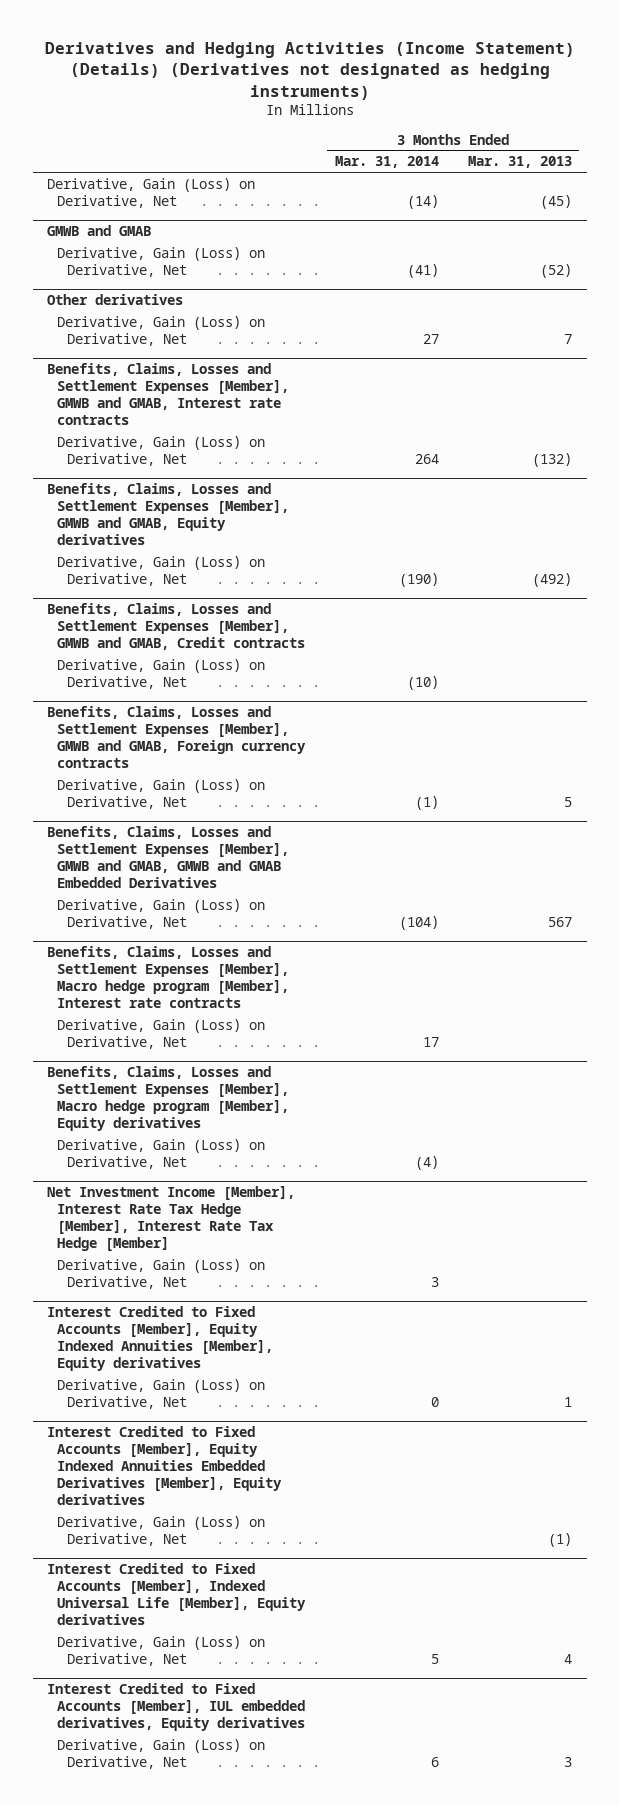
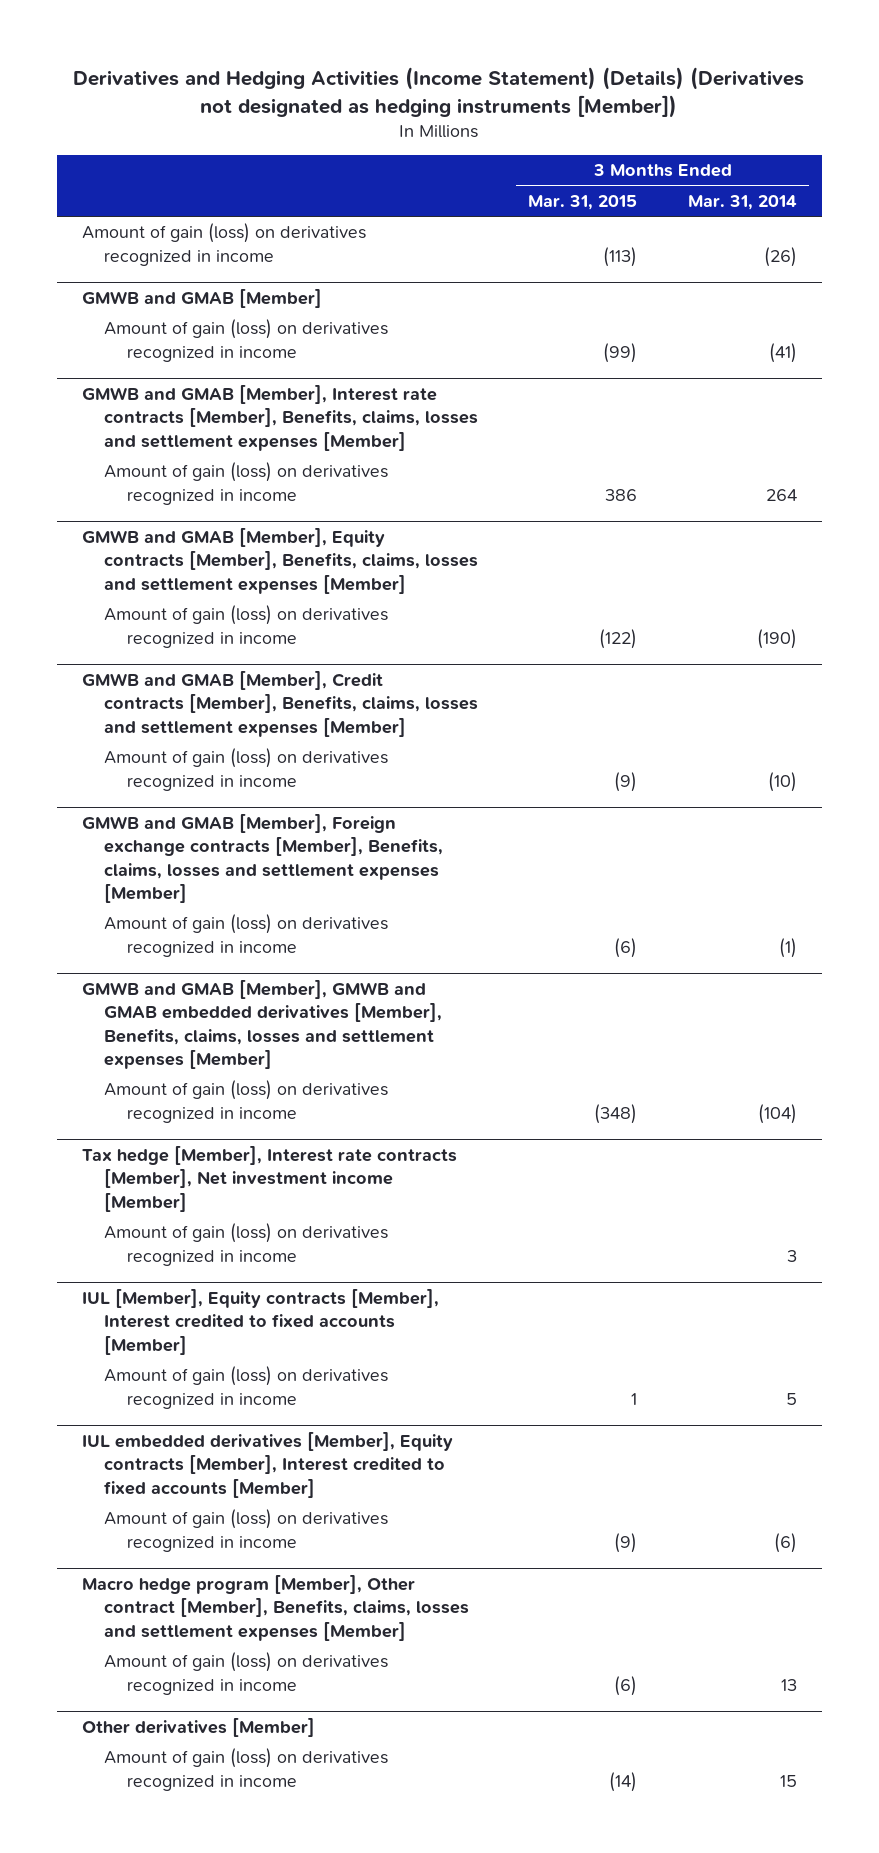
- Derivatives and Hedging Activities (Income Statement) (Details) (Derivatives not designated as hedging instruments)
+ Derivatives and Hedging Activities (Income Statement) (Details) (Derivatives not designated as hedging instruments [Member])
- | 3 Months Ended Mar. 31, 2014 | 3 Months Ended Mar. 31, 2013
+ | 3 Months Ended Mar. 31, 2015 | 3 Months Ended Mar. 31, 2014
- Derivative, Gain (Loss) on Derivative, Net | (14) | (45)
- GMWB and GMAB
- Derivative, Gain (Loss) on Derivative, Net | (41) | (52)
- Other derivatives
- Derivative, Gain (Loss) on Derivative, Net | 27 | 7
- Benefits, Claims, Losses and Settlement Expenses [Member], GMWB and GMAB, Interest rate contracts
- Derivative, Gain (Loss) on Derivative, Net | 264 | (132)
- Benefits, Claims, Losses and Settlement Expenses [Member], GMWB and GMAB, Equity derivatives
- Derivative, Gain (Loss) on Derivative, Net | (190) | (492)
- Benefits, Claims, Losses and Settlement Expenses [Member], GMWB and GMAB, Credit contracts
- Derivative, Gain (Loss) on Derivative, Net | (10) |
- Benefits, Claims, Losses and Settlement Expenses [Member], GMWB and GMAB, Foreign currency contracts
- Derivative, Gain (Loss) on Derivative, Net | (1) | 5
- Benefits, Claims, Losses and Settlement Expenses [Member], GMWB and GMAB, GMWB and GMAB Embedded Derivatives
- Derivative, Gain (Loss) on Derivative, Net | (104) | 567
- Benefits, Claims, Losses and Settlement Expenses [Member], Macro hedge program [Member], Interest rate contracts
- Derivative, Gain (Loss) on Derivative, Net | 17 |
- Benefits, Claims, Losses and Settlement Expenses [Member], Macro hedge program [Member], Equity derivatives
- Derivative, Gain (Loss) on Derivative, Net | (4) |
- Net Investment Income [Member], Interest Rate Tax Hedge [Member], Interest Rate Tax Hedge [Member]
- Derivative, Gain (Loss) on Derivative, Net | 3 |
- Interest Credited to Fixed Accounts [Member], Equity Indexed Annuities [Member], Equity derivatives
- Derivative, Gain (Loss) on Derivative, Net | 0 | 1
- Interest Credited to Fixed Accounts [Member], Equity Indexed Annuities Embedded Derivatives [Member], Equity derivatives
- Derivative, Gain (Loss) on Derivative, Net | | (1)
- Interest Credited to Fixed Accounts [Member], Indexed Universal Life [Member], Equity derivatives
- Derivative, Gain (Loss) on Derivative, Net | 5 | 4
- Interest Credited to Fixed Accounts [Member], IUL embedded derivatives, Equity derivatives
- Derivative, Gain (Loss) on Derivative, Net | 6 | 3
+ Amount of gain (loss) on derivatives recognized in income | (113) | (26)
+ GMWB and GMAB [Member]
+ Amount of gain (loss) on derivatives recognized in income | (99) | (41)
+ GMWB and GMAB [Member], Interest rate contracts [Member], Benefits, claims, losses and settlement expenses [Member]
+ Amount of gain (loss) on derivatives recognized in income | 386 | 264
+ GMWB and GMAB [Member], Equity contracts [Member], Benefits, claims, losses and settlement expenses [Member]
+ Amount of gain (loss) on derivatives recognized in income | (122) | (190)
+ GMWB and GMAB [Member], Credit contracts [Member], Benefits, claims, losses and settlement expenses [Member]
+ Amount of gain (loss) on derivatives recognized in income | (9) | (10)
+ GMWB and GMAB [Member], Foreign exchange contracts [Member], Benefits, claims, losses and settlement expenses [Member]
+ Amount of gain (loss) on derivatives recognized in income | (6) | (1)
+ GMWB and GMAB [Member], GMWB and GMAB embedded derivatives [Member], Benefits, claims, losses and settlement expenses [Member]
+ Amount of gain (loss) on derivatives recognized in income | (348) | (104)
+ Tax hedge [Member], Interest rate contracts [Member], Net investment income [Member]
+ Amount of gain (loss) on derivatives recognized in income | | 3
+ IUL [Member], Equity contracts [Member], Interest credited to fixed accounts [Member]
+ Amount of gain (loss) on derivatives recognized in income | 1 | 5
+ IUL embedded derivatives [Member], Equity contracts [Member], Interest credited to fixed accounts [Member]
+ Amount of gain (loss) on derivatives recognized in income | (9) | (6)
+ Macro hedge program [Member], Other contract [Member], Benefits, claims, losses and settlement expenses [Member]
+ Amount of gain (loss) on derivatives recognized in income | (6) | 13
+ Other derivatives [Member]
+ Amount of gain (loss) on derivatives recognized in income | (14) | 15

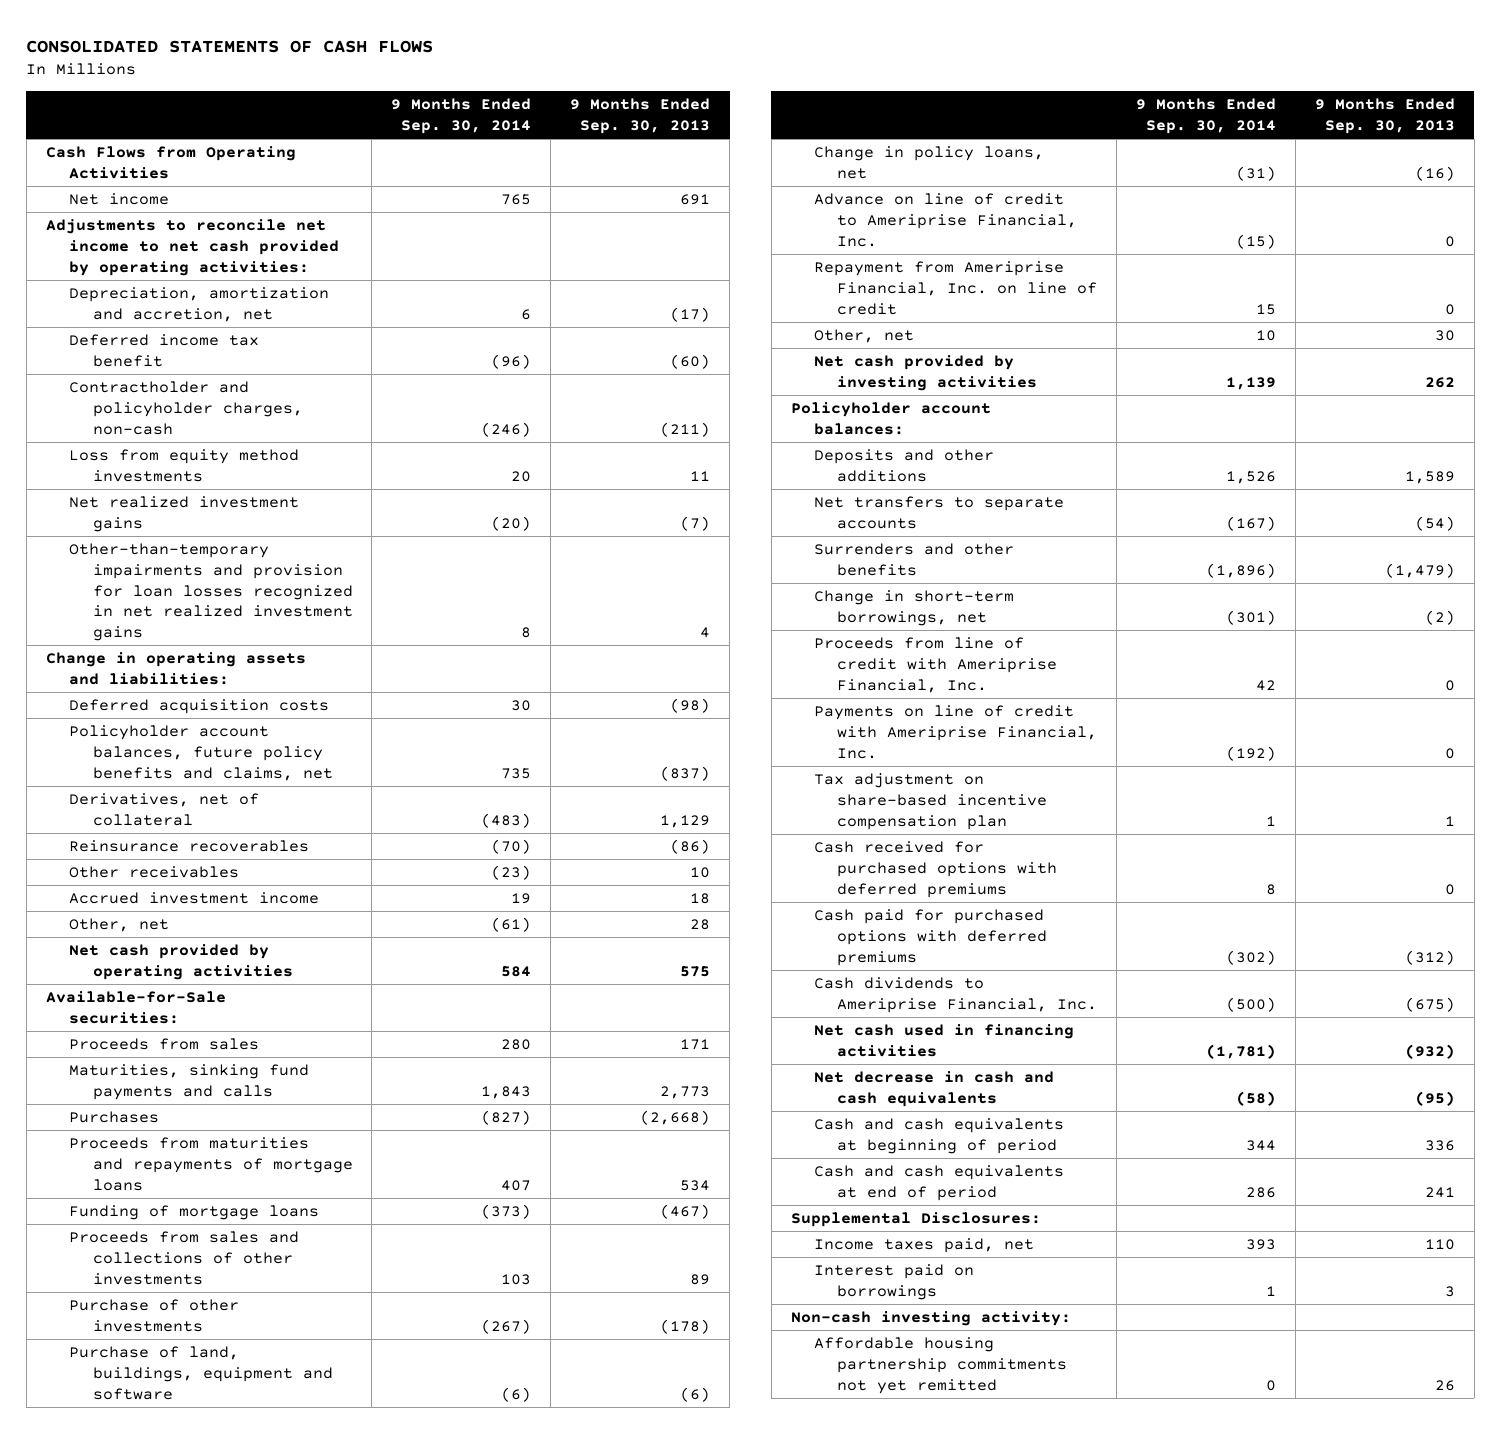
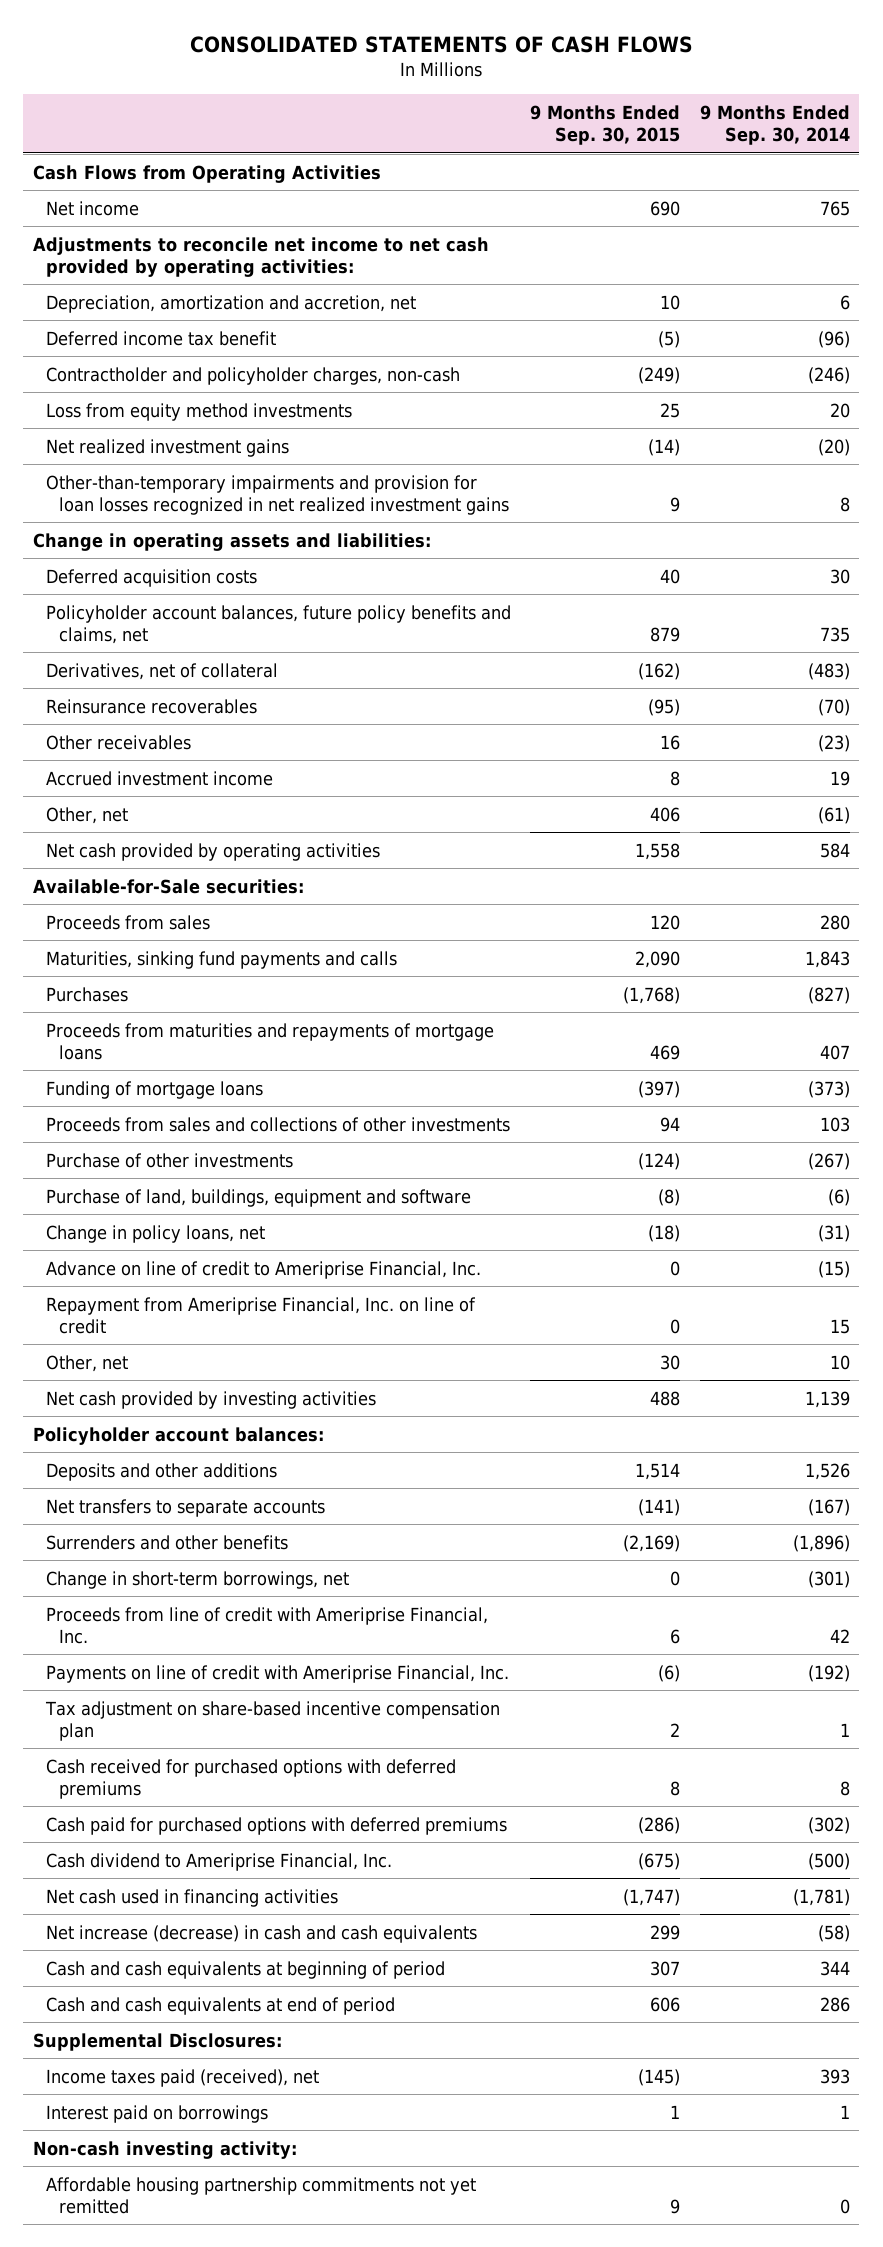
- | 9 Months Ended Sep. 30, 2014 | 9 Months Ended Sep. 30, 2013
+ | 9 Months Ended Sep. 30, 2015 | 9 Months Ended Sep. 30, 2014
- Cash dividends to Ameriprise Financial, Inc. | (500) | (675)
+ Cash dividend to Ameriprise Financial, Inc. | (675) | (500)
- Net decrease in cash and cash equivalents | (58) | (95)
+ Net increase (decrease) in cash and cash equivalents | 299 | (58)
- Income taxes paid, net | 393 | 110
+ Income taxes paid (received), net | (145) | 393

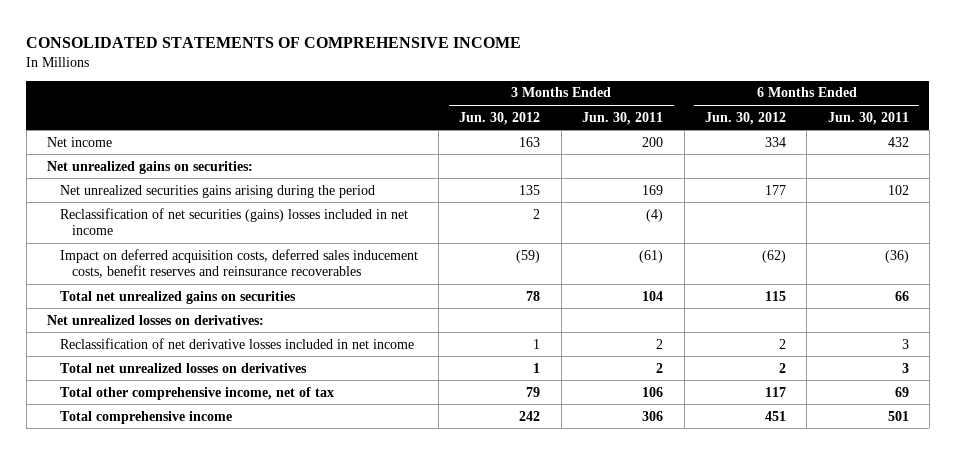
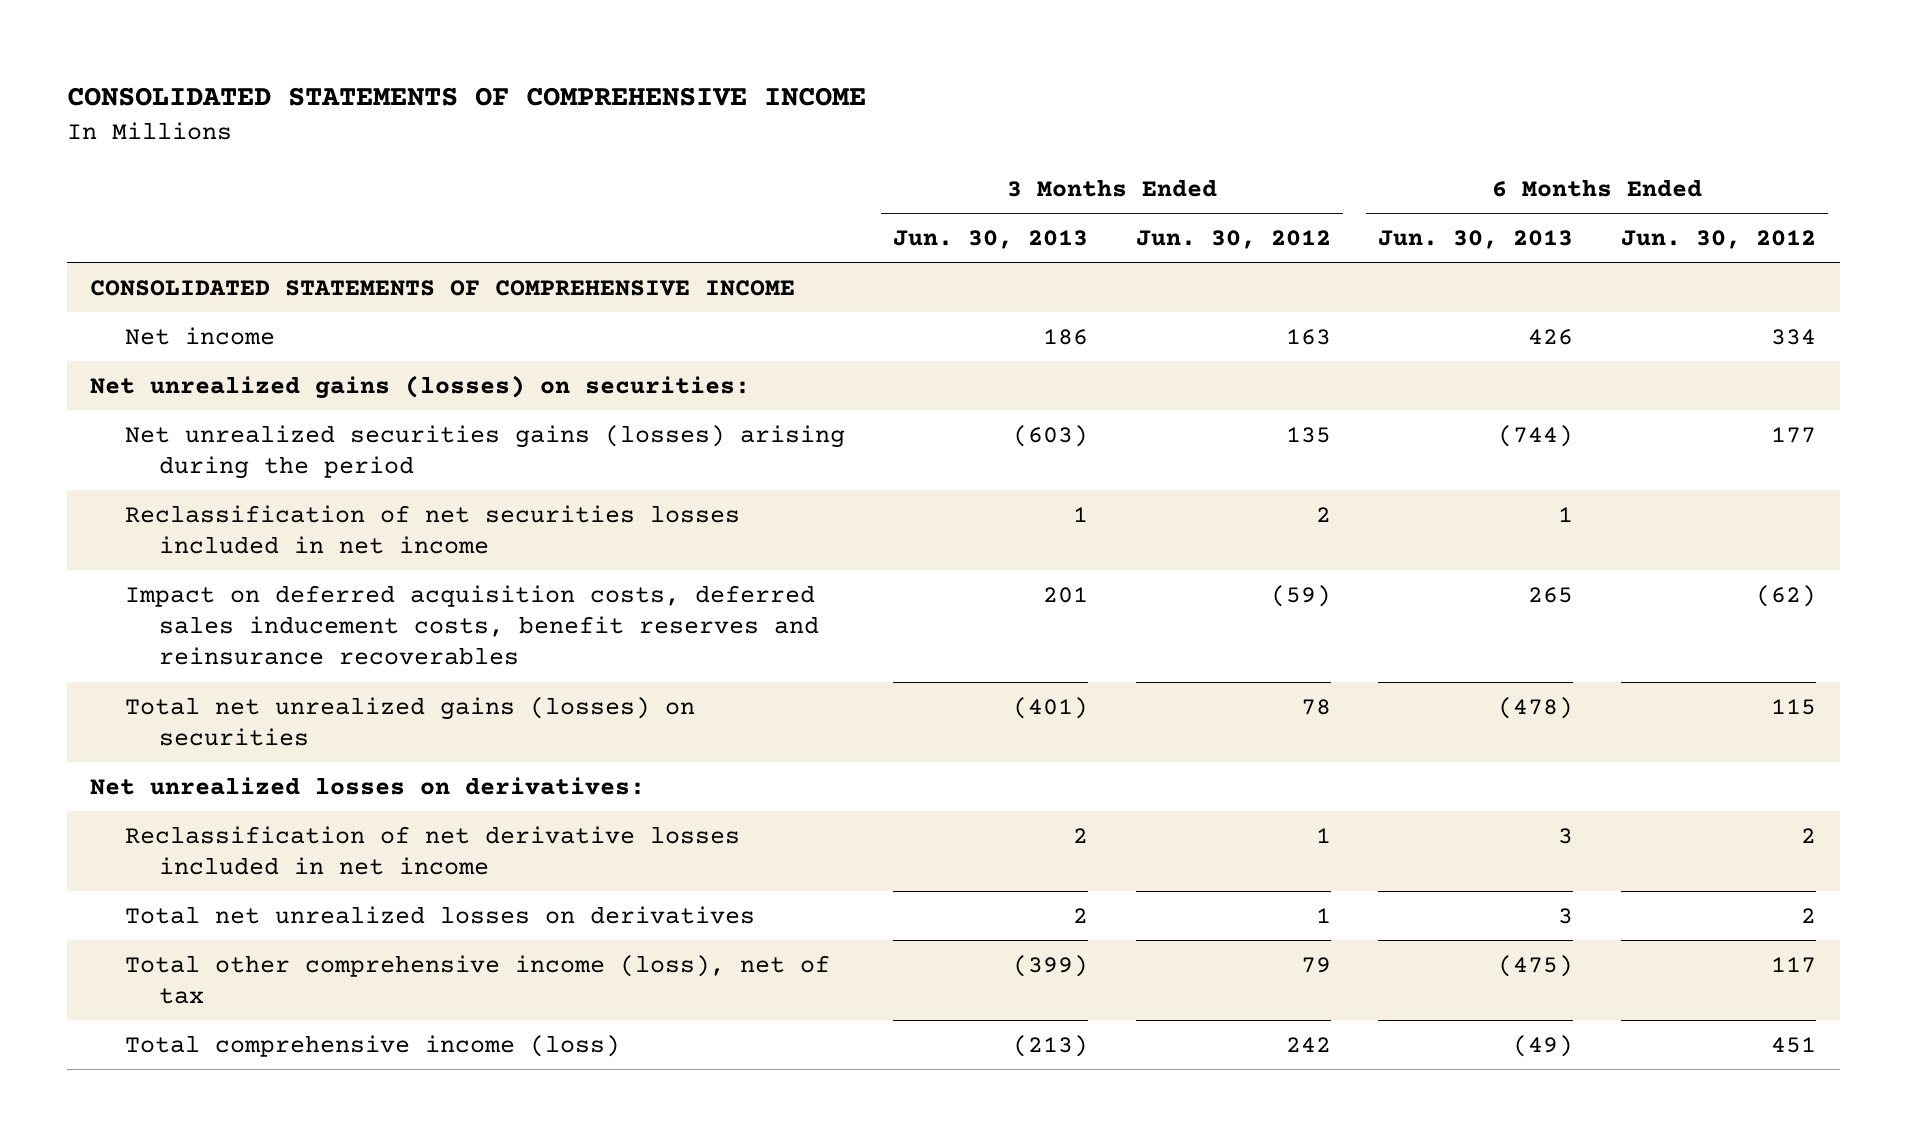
- | 3 Months Ended Jun. 30, 2012 | 3 Months Ended Jun. 30, 2011 | 6 Months Ended Jun. 30, 2012 | 6 Months Ended Jun. 30, 2011
+ | 3 Months Ended Jun. 30, 2013 | 3 Months Ended Jun. 30, 2012 | 6 Months Ended Jun. 30, 2013 | 6 Months Ended Jun. 30, 2012
+ CONSOLIDATED STATEMENTS OF COMPREHENSIVE INCOME
- Net unrealized gains on securities:
- Net unrealized securities gains arising during the period | 135 | 169 | 177 | 102
- Reclassification of net securities (gains) losses included in net income | 2 | (4) | |
+ Net unrealized gains (losses) on securities:
+ Net unrealized securities gains (losses) arising during the period | (603) | 135 | (744) | 177
+ Reclassification of net securities losses included in net income | 1 | 2 | 1 |
- Total net unrealized gains on securities | 78 | 104 | 115 | 66
+ Total net unrealized gains (losses) on securities | (401) | 78 | (478) | 115
- Total other comprehensive income, net of tax | 79 | 106 | 117 | 69
- Total comprehensive income | 242 | 306 | 451 | 501
+ Total other comprehensive income (loss), net of tax | (399) | 79 | (475) | 117
+ Total comprehensive income (loss) | (213) | 242 | (49) | 451

